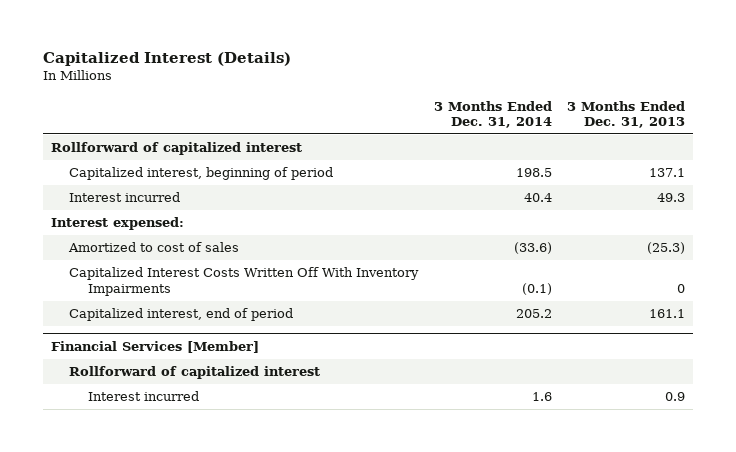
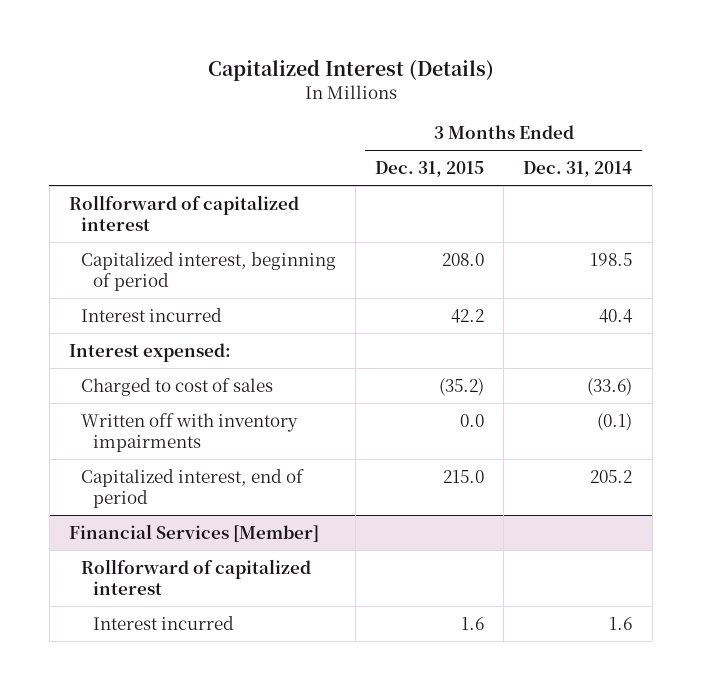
- | 3 Months Ended Dec. 31, 2014 | 3 Months Ended Dec. 31, 2013
+ | 3 Months Ended Dec. 31, 2015 | 3 Months Ended Dec. 31, 2014
- Amortized to cost of sales | (33.6) | (25.3)
- Capitalized Interest Costs Written Off With Inventory Impairments | (0.1) | 0
+ Charged to cost of sales | (35.2) | (33.6)
+ Written off with inventory impairments | 0.0 | (0.1)

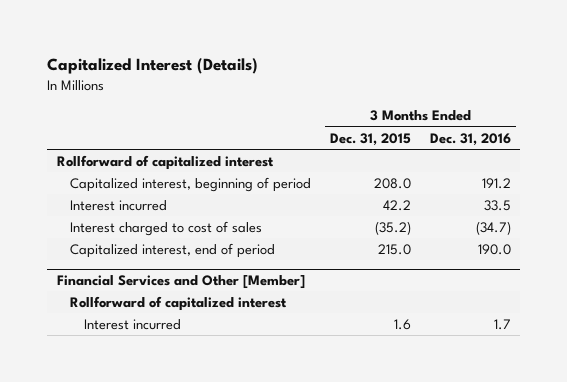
- | 3 Months Ended Dec. 31, 2015 | 3 Months Ended Dec. 31, 2014
+ | 3 Months Ended Dec. 31, 2015 | 3 Months Ended Dec. 31, 2016
- Interest expensed:
- Charged to cost of sales | (35.2) | (33.6)
- Written off with inventory impairments | 0.0 | (0.1)
+ Interest charged to cost of sales | (35.2) | (34.7)
- Financial Services [Member]
+ Financial Services and Other [Member]

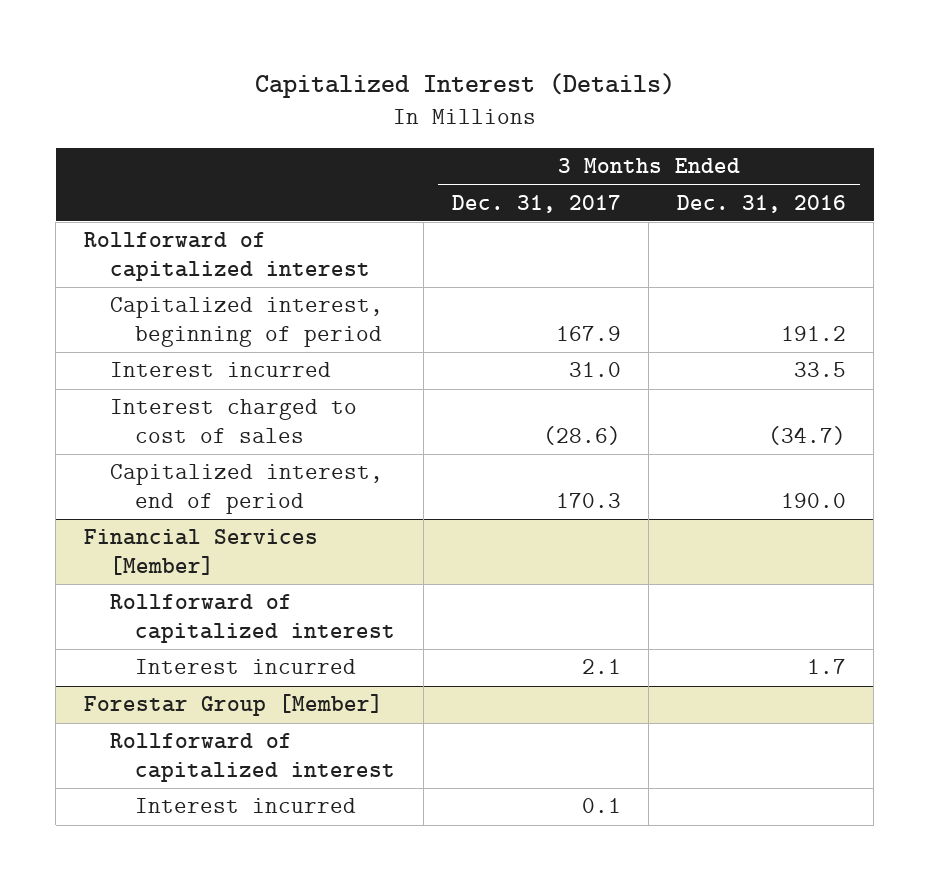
- | 3 Months Ended Dec. 31, 2015 | 3 Months Ended Dec. 31, 2016
+ | 3 Months Ended Dec. 31, 2017 | 3 Months Ended Dec. 31, 2016
- Financial Services and Other [Member]
+ Financial Services [Member]
+ Forestar Group [Member]
+ Rollforward of capitalized interest
+ Interest incurred | 0.1 |

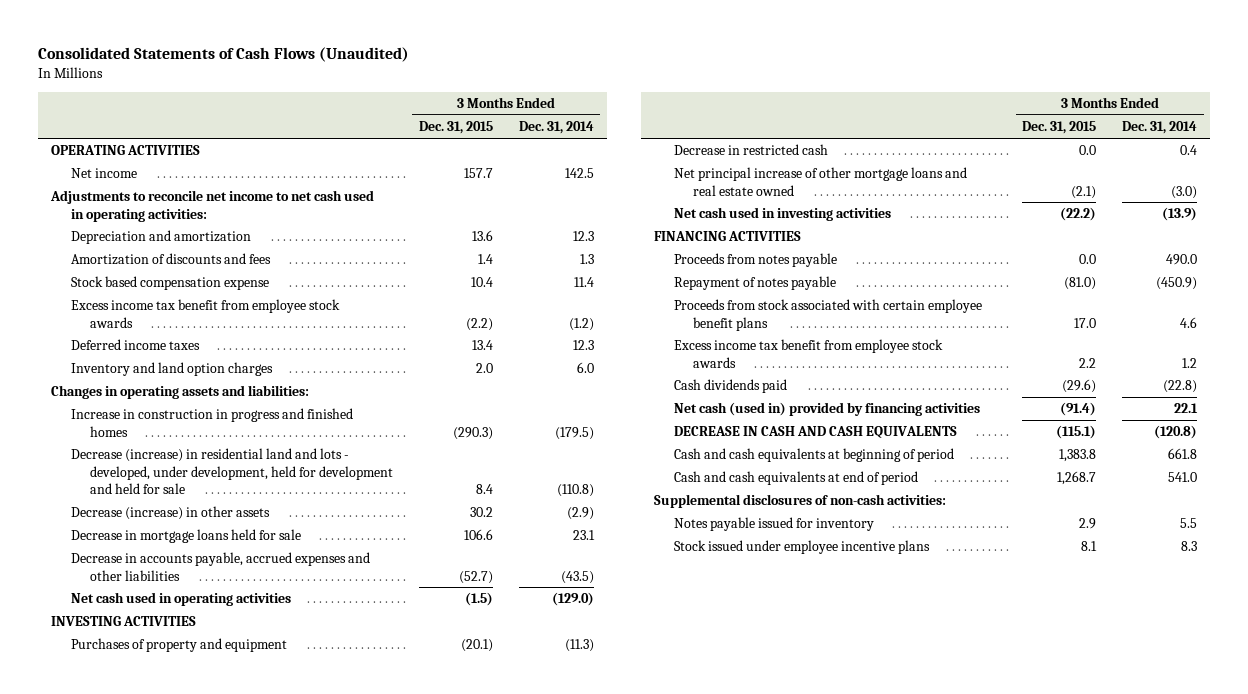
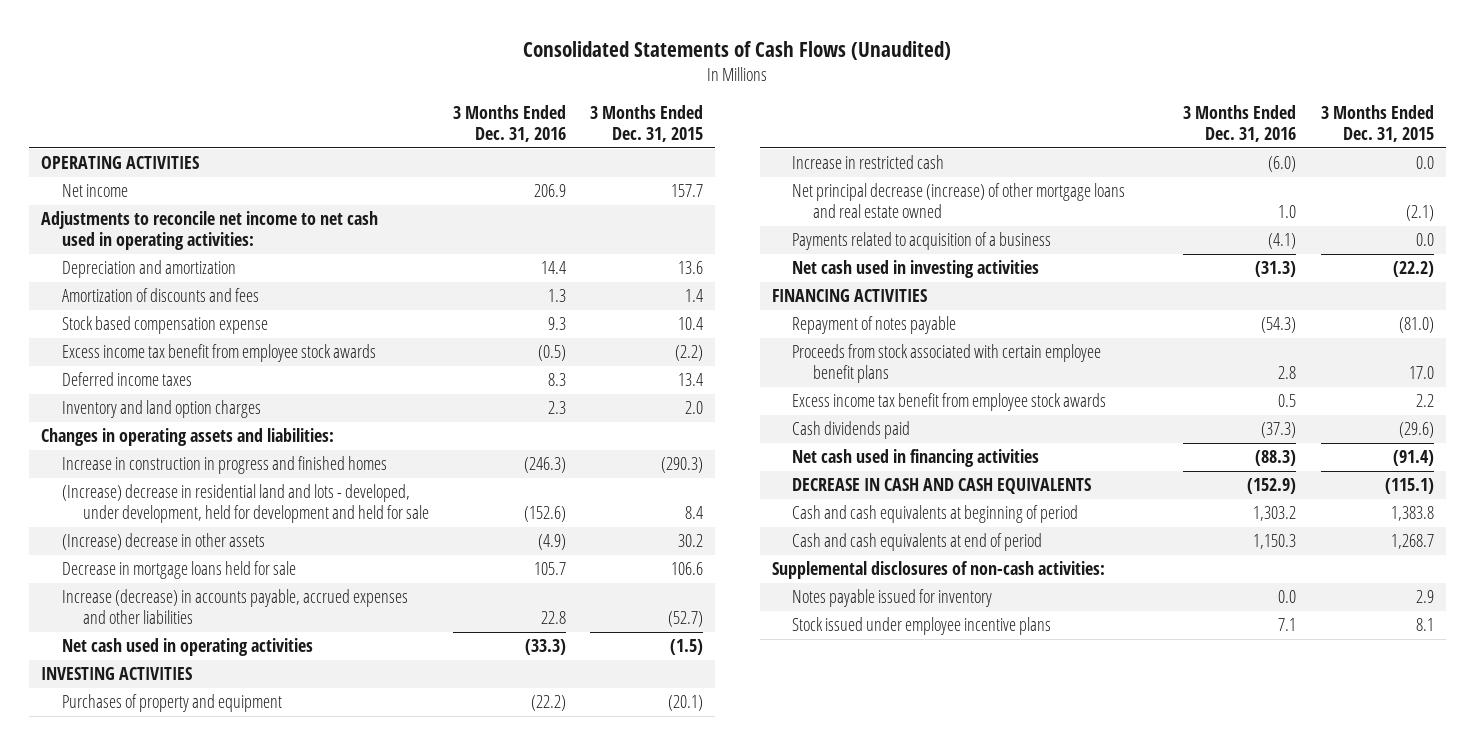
- | 3 Months Ended Dec. 31, 2015 | 3 Months Ended Dec. 31, 2014
+ | 3 Months Ended Dec. 31, 2016 | 3 Months Ended Dec. 31, 2015
- Decrease (increase) in residential land and lots - developed, under development, held for development and held for sale | 8.4 | (110.8)
- Decrease (increase) in other assets | 30.2 | (2.9)
+ (Increase) decrease in residential land and lots - developed, under development, held for development and held for sale | (152.6) | 8.4
+ (Increase) decrease in other assets | (4.9) | 30.2
- Decrease in accounts payable, accrued expenses and other liabilities | (52.7) | (43.5)
+ Increase (decrease) in accounts payable, accrued expenses and other liabilities | 22.8 | (52.7)
- Decrease in restricted cash | 0.0 | 0.4
- Net principal increase of other mortgage loans and real estate owned | (2.1) | (3.0)
+ Increase in restricted cash | (6.0) | 0.0
+ Net principal decrease (increase) of other mortgage loans and real estate owned | 1.0 | (2.1)
+ Payments related to acquisition of a business | (4.1) | 0.0
- Proceeds from notes payable | 0.0 | 490.0
- Net cash (used in) provided by financing activities | (91.4) | 22.1
+ Net cash used in financing activities | (88.3) | (91.4)

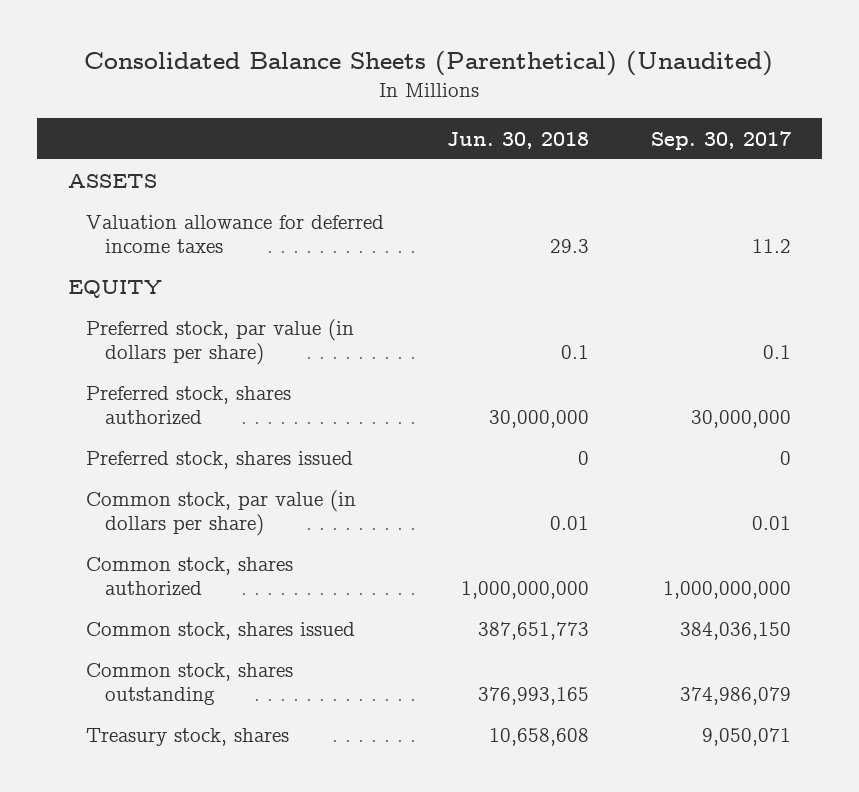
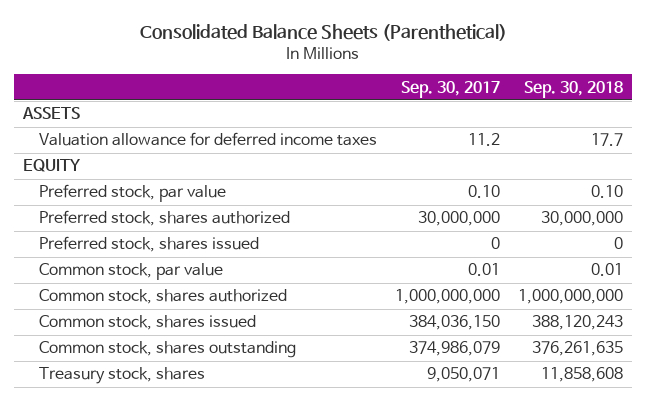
- Consolidated Balance Sheets (Parenthetical) (Unaudited)
+ Consolidated Balance Sheets (Parenthetical)
- | Jun. 30, 2018 | Sep. 30, 2017
+ | Sep. 30, 2017 | Sep. 30, 2018
- Preferred stock, par value (in dollars per share) | 0.1 | 0.1
+ Preferred stock, par value | 0.10 | 0.10
- Common stock, par value (in dollars per share) | 0.01 | 0.01
+ Common stock, par value | 0.01 | 0.01

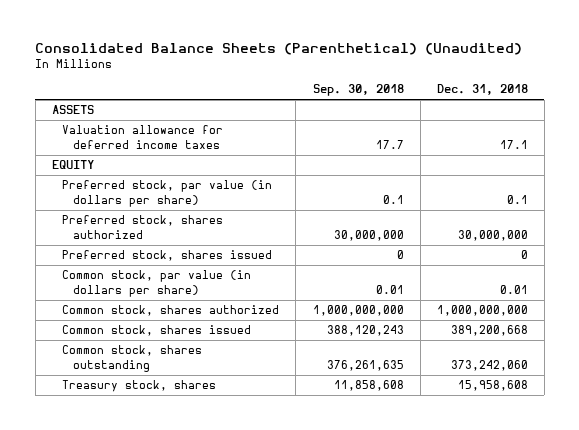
- Consolidated Balance Sheets (Parenthetical)
+ Consolidated Balance Sheets (Parenthetical) (Unaudited)
- | Sep. 30, 2017 | Sep. 30, 2018
+ | Sep. 30, 2018 | Dec. 31, 2018
- Preferred stock, par value | 0.10 | 0.10
+ Preferred stock, par value (in dollars per share) | 0.1 | 0.1
- Common stock, par value | 0.01 | 0.01
+ Common stock, par value (in dollars per share) | 0.01 | 0.01

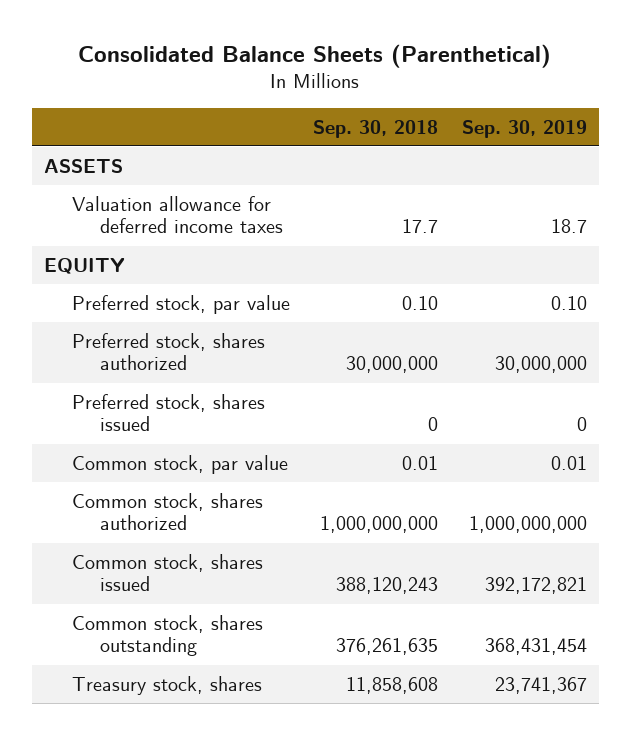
- Consolidated Balance Sheets (Parenthetical) (Unaudited)
+ Consolidated Balance Sheets (Parenthetical)
- | Sep. 30, 2018 | Dec. 31, 2018
+ | Sep. 30, 2018 | Sep. 30, 2019
- Preferred stock, par value (in dollars per share) | 0.1 | 0.1
+ Preferred stock, par value | 0.10 | 0.10
- Common stock, par value (in dollars per share) | 0.01 | 0.01
+ Common stock, par value | 0.01 | 0.01

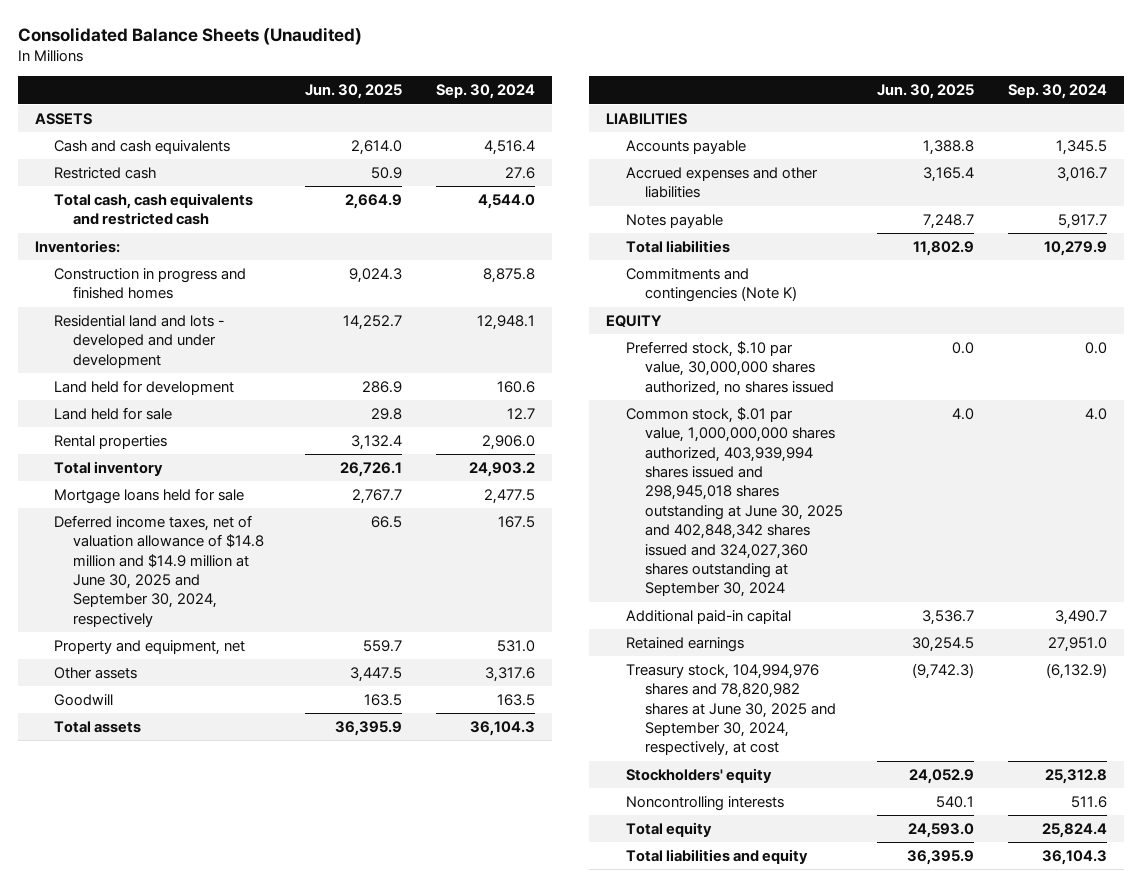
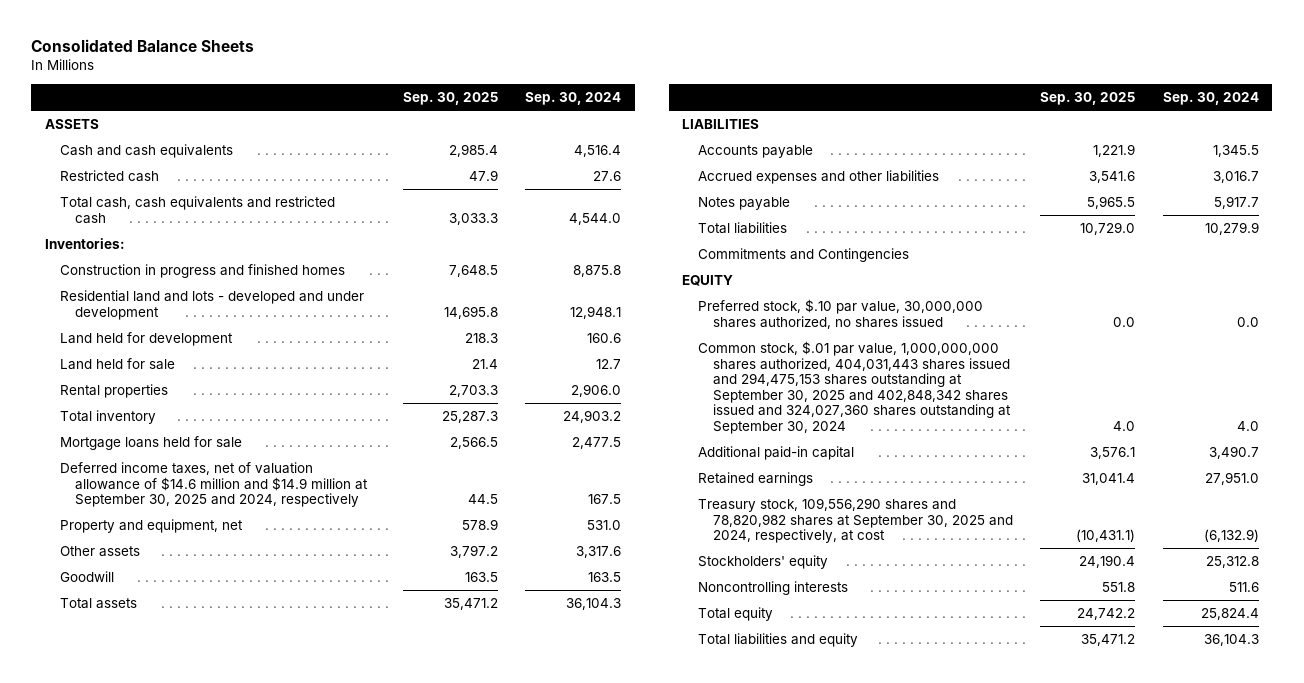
- Consolidated Balance Sheets (Unaudited)
+ Consolidated Balance Sheets
- | Jun. 30, 2025 | Sep. 30, 2024
+ | Sep. 30, 2025 | Sep. 30, 2024
- Deferred income taxes, net of valuation allowance of $14.8 million and $14.9 million at June 30, 2025 and September 30, 2024, respectively | 66.5 | 167.5
+ Deferred income taxes, net of valuation allowance of $14.6 million and $14.9 million at September 30, 2025 and 2024, respectively | 44.5 | 167.5
- Commitments and contingencies (Note K)
+ Commitments and Contingencies
- Common stock, $.01 par value, 1,000,000,000 shares authorized, 403,939,994 shares issued and 298,945,018 shares outstanding at June 30, 2025 and 402,848,342 shares issued and 324,027,360 shares outstanding at September 30, 2024 | 4.0 | 4.0
+ Common stock, $.01 par value, 1,000,000,000 shares authorized, 404,031,443 shares issued and 294,475,153 shares outstanding at September 30, 2025 and 402,848,342 shares issued and 324,027,360 shares outstanding at September 30, 2024 | 4.0 | 4.0
- Treasury stock, 104,994,976 shares and 78,820,982 shares at June 30, 2025 and September 30, 2024, respectively, at cost | (9,742.3) | (6,132.9)
+ Treasury stock, 109,556,290 shares and 78,820,982 shares at September 30, 2025 and 2024, respectively, at cost | (10,431.1) | (6,132.9)

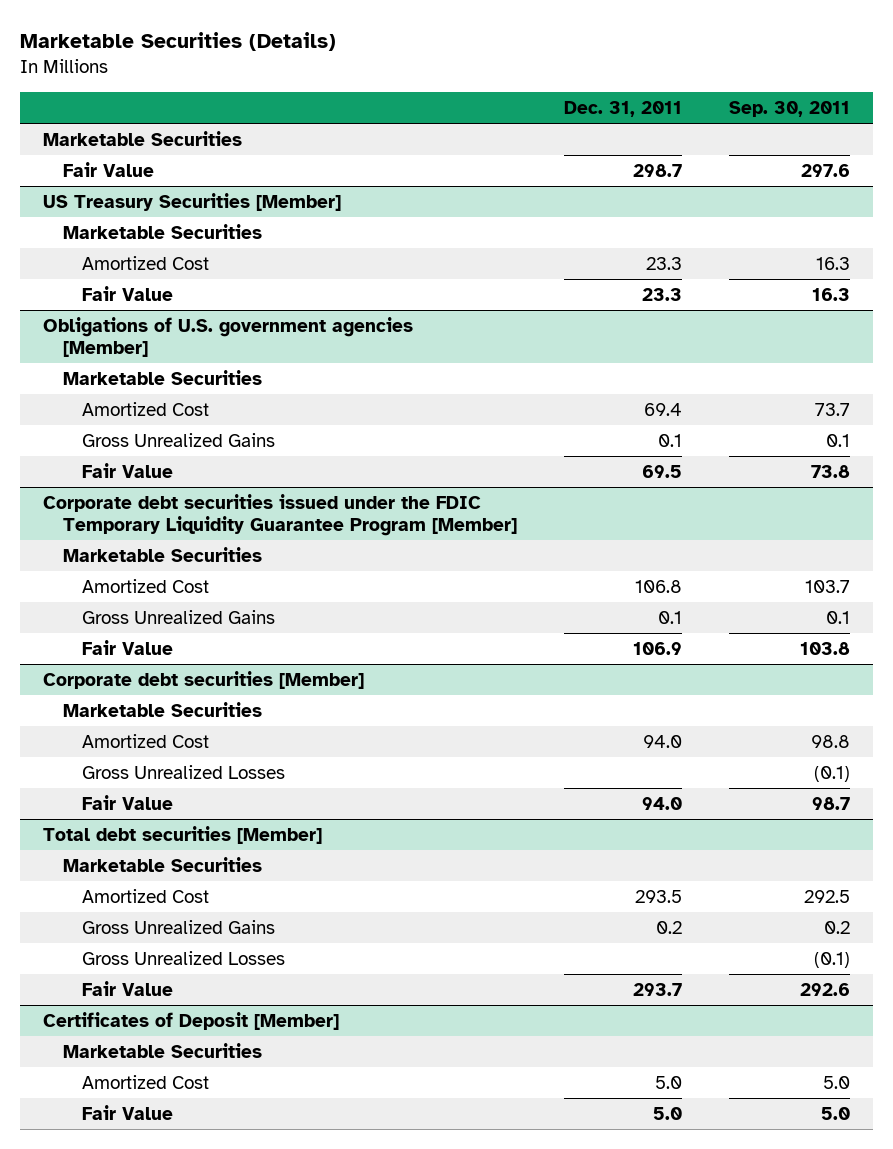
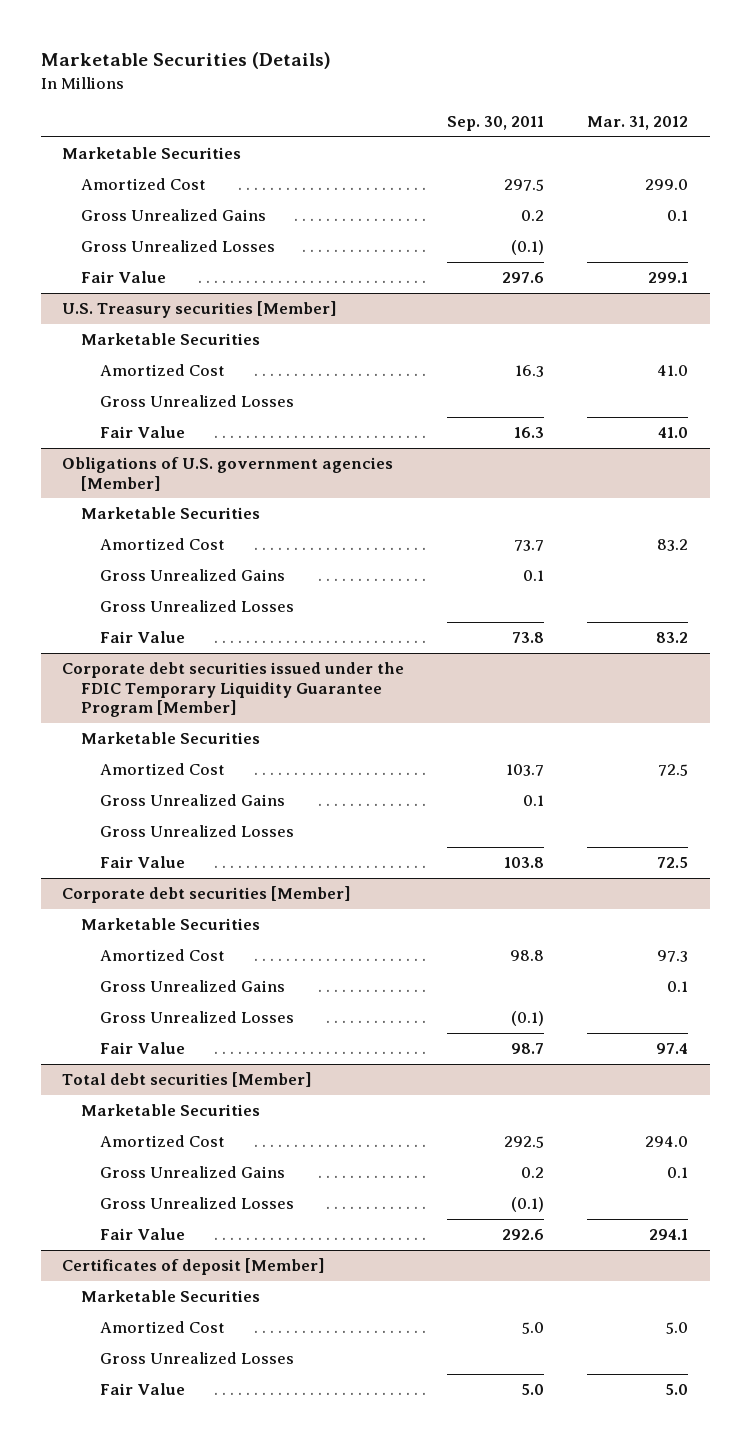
- | Dec. 31, 2011 | Sep. 30, 2011
+ | Sep. 30, 2011 | Mar. 31, 2012
+ Amortized Cost | 297.5 | 299.0
+ Gross Unrealized Gains | 0.2 | 0.1
+ Gross Unrealized Losses | (0.1) |
- US Treasury Securities [Member]
+ U.S. Treasury securities [Member]
+ Gross Unrealized Losses
@ Obligations of U.S. government agencies [Member]
+ Gross Unrealized Losses
@ Corporate debt securities issued under the FDIC Temporary Liquidity Guarantee Program [Member]
+ Gross Unrealized Losses
@ Corporate debt securities [Member]
+ Gross Unrealized Gains | | 0.1
- Certificates of Deposit [Member]
+ Certificates of deposit [Member]
+ Gross Unrealized Losses

